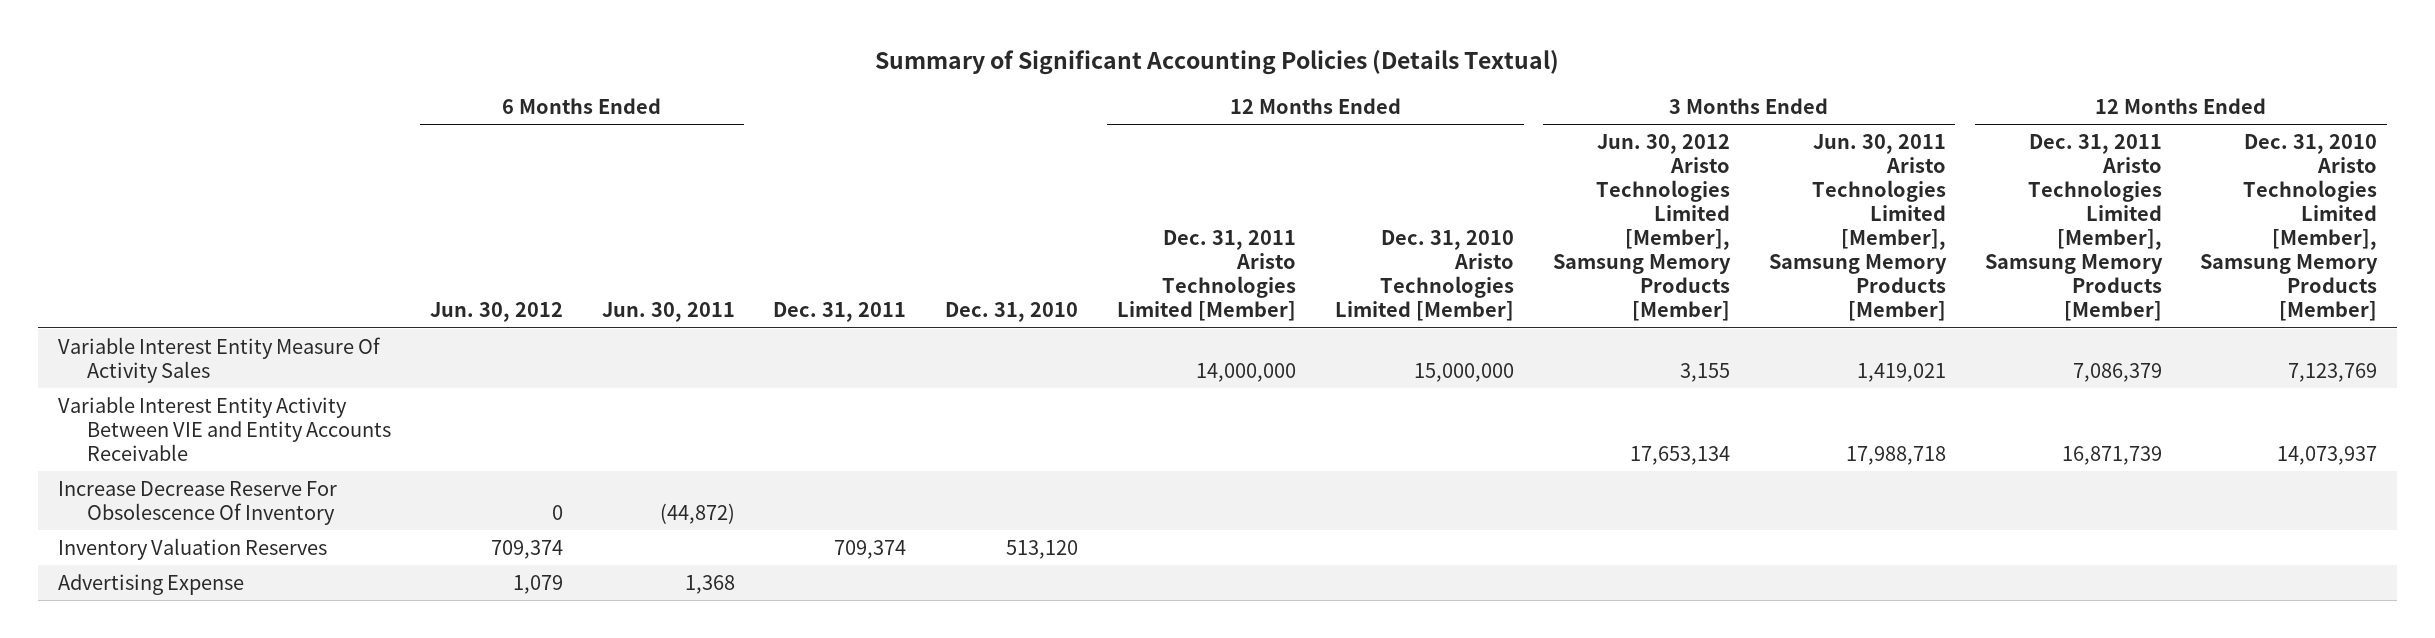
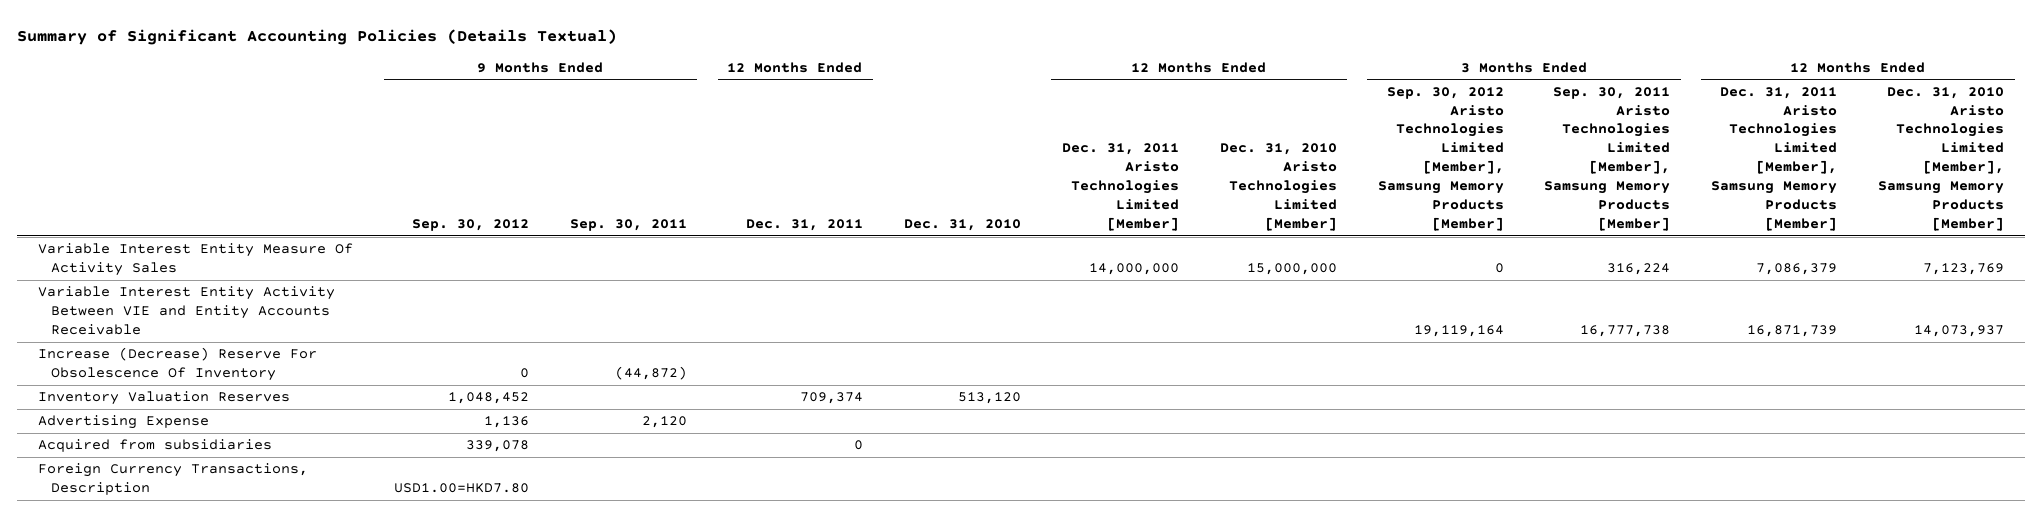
- | 6 Months Ended Jun. 30, 2012 | 6 Months Ended Jun. 30, 2011 | Dec. 31, 2011 | Dec. 31, 2010 | 12 Months Ended Dec. 31, 2011 Aristo Technologies Limited [Member] | 12 Months Ended Dec. 31, 2010 Aristo Technologies Limited [Member] | 3 Months Ended Jun. 30, 2012 Aristo Technologies Limited [Member], Samsung Memory Products [Member] | 3 Months Ended Jun. 30, 2011 Aristo Technologies Limited [Member], Samsung Memory Products [Member] | 12 Months Ended Dec. 31, 2011 Aristo Technologies Limited [Member], Samsung Memory Products [Member] | 12 Months Ended Dec. 31, 2010 Aristo Technologies Limited [Member], Samsung Memory Products [Member]
+ | 9 Months Ended Sep. 30, 2012 | 9 Months Ended Sep. 30, 2011 | 12 Months Ended Dec. 31, 2011 | Dec. 31, 2010 | 12 Months Ended Dec. 31, 2011 Aristo Technologies Limited [Member] | 12 Months Ended Dec. 31, 2010 Aristo Technologies Limited [Member] | 3 Months Ended Sep. 30, 2012 Aristo Technologies Limited [Member], Samsung Memory Products [Member] | 3 Months Ended Sep. 30, 2011 Aristo Technologies Limited [Member], Samsung Memory Products [Member] | 12 Months Ended Dec. 31, 2011 Aristo Technologies Limited [Member], Samsung Memory Products [Member] | 12 Months Ended Dec. 31, 2010 Aristo Technologies Limited [Member], Samsung Memory Products [Member]
- Increase Decrease Reserve For Obsolescence Of Inventory | 0 | (44,872) | | | | | | | |
+ Increase (Decrease) Reserve For Obsolescence Of Inventory | 0 | (44,872) | | | | | | | |
+ Acquired from subsidiaries | 339,078 | | 0 | | | | | | |
+ Foreign Currency Transactions, Description | USD1.00=HKD7.80 | | | | | | | | |

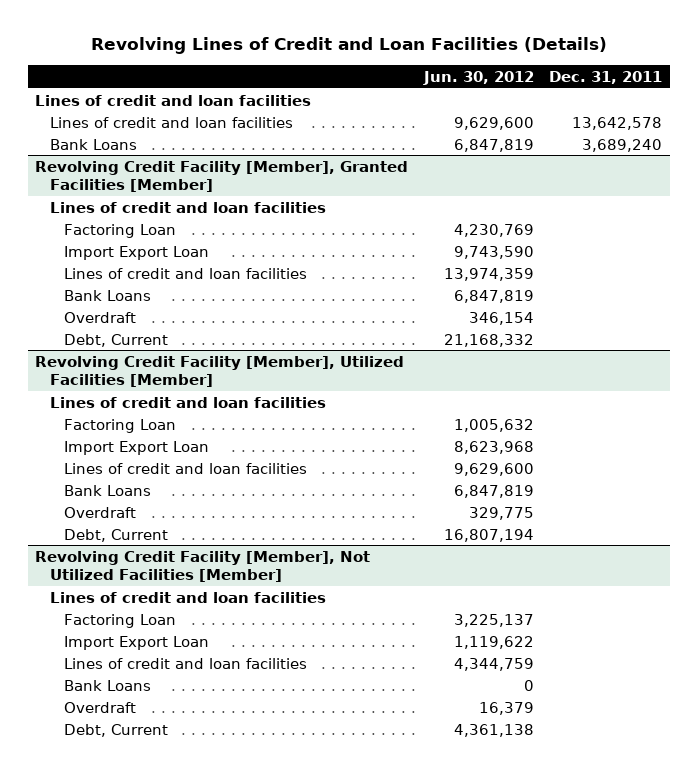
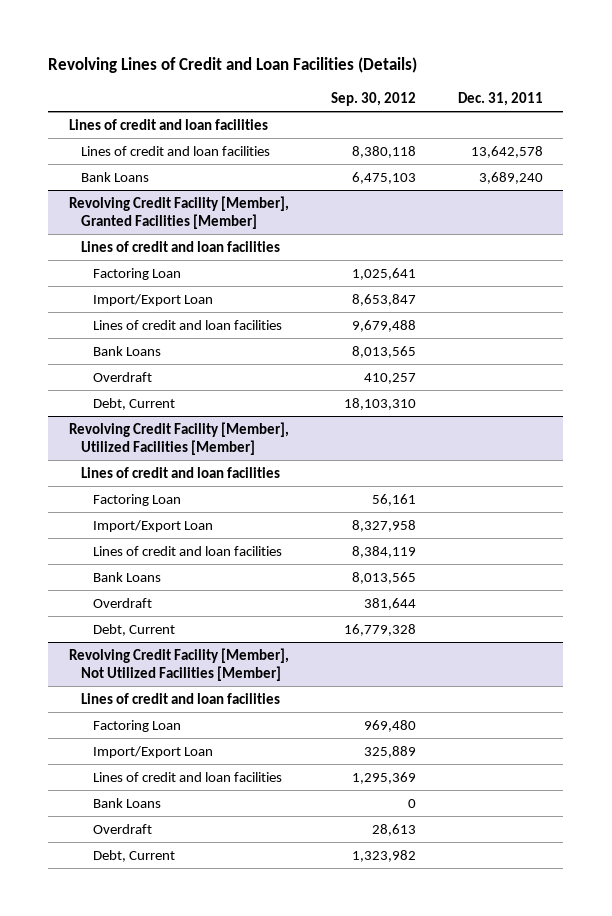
- | Jun. 30, 2012 | Dec. 31, 2011
+ | Sep. 30, 2012 | Dec. 31, 2011
@ Revolving Credit Facility [Member], Granted Facilities [Member]
- Import Export Loan | 9,743,590 |
+ Import/Export Loan | 8,653,847 |
@ Revolving Credit Facility [Member], Utilized Facilities [Member]
- Import Export Loan | 8,623,968 |
+ Import/Export Loan | 8,327,958 |
@ Revolving Credit Facility [Member], Not Utilized Facilities [Member]
- Import Export Loan | 1,119,622 |
+ Import/Export Loan | 325,889 |

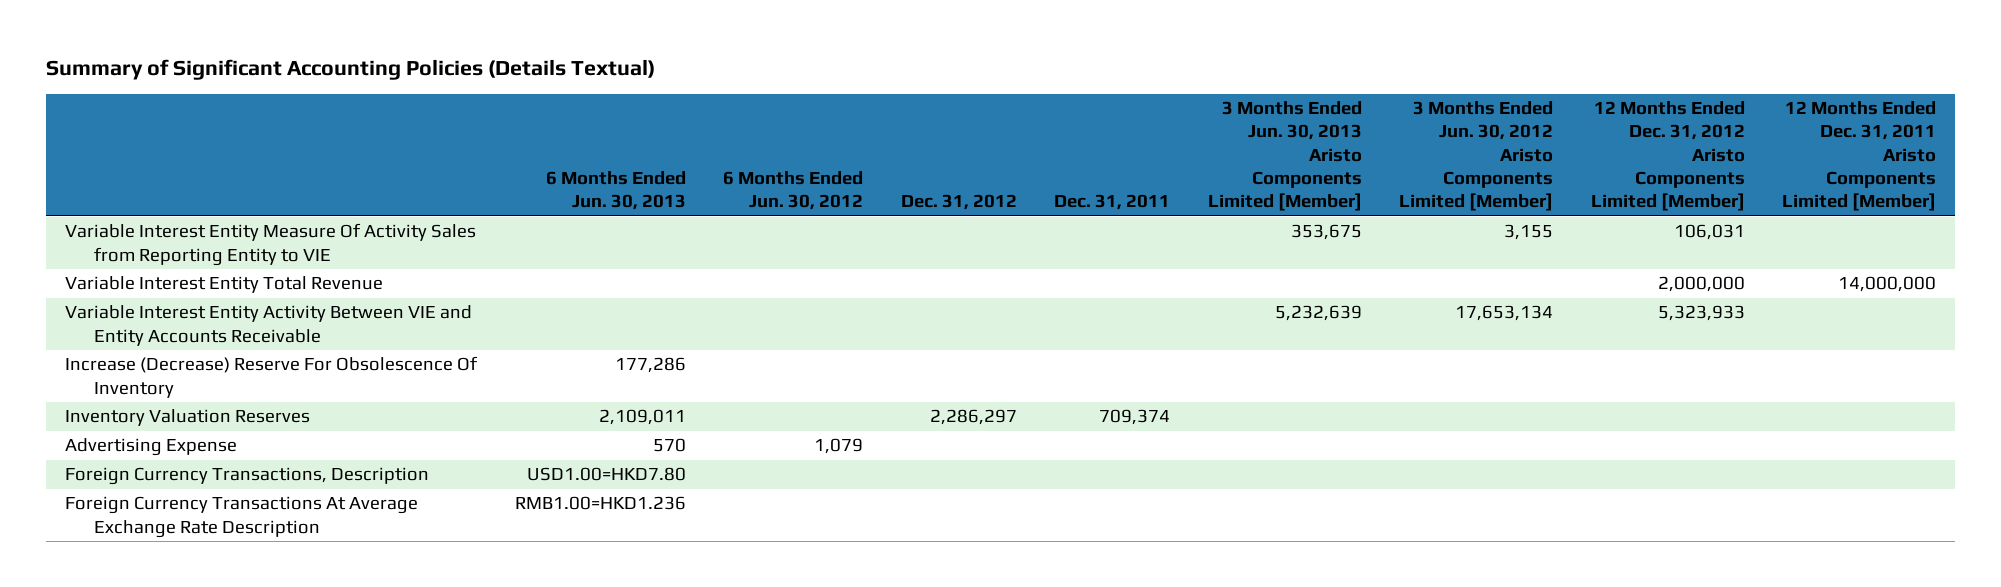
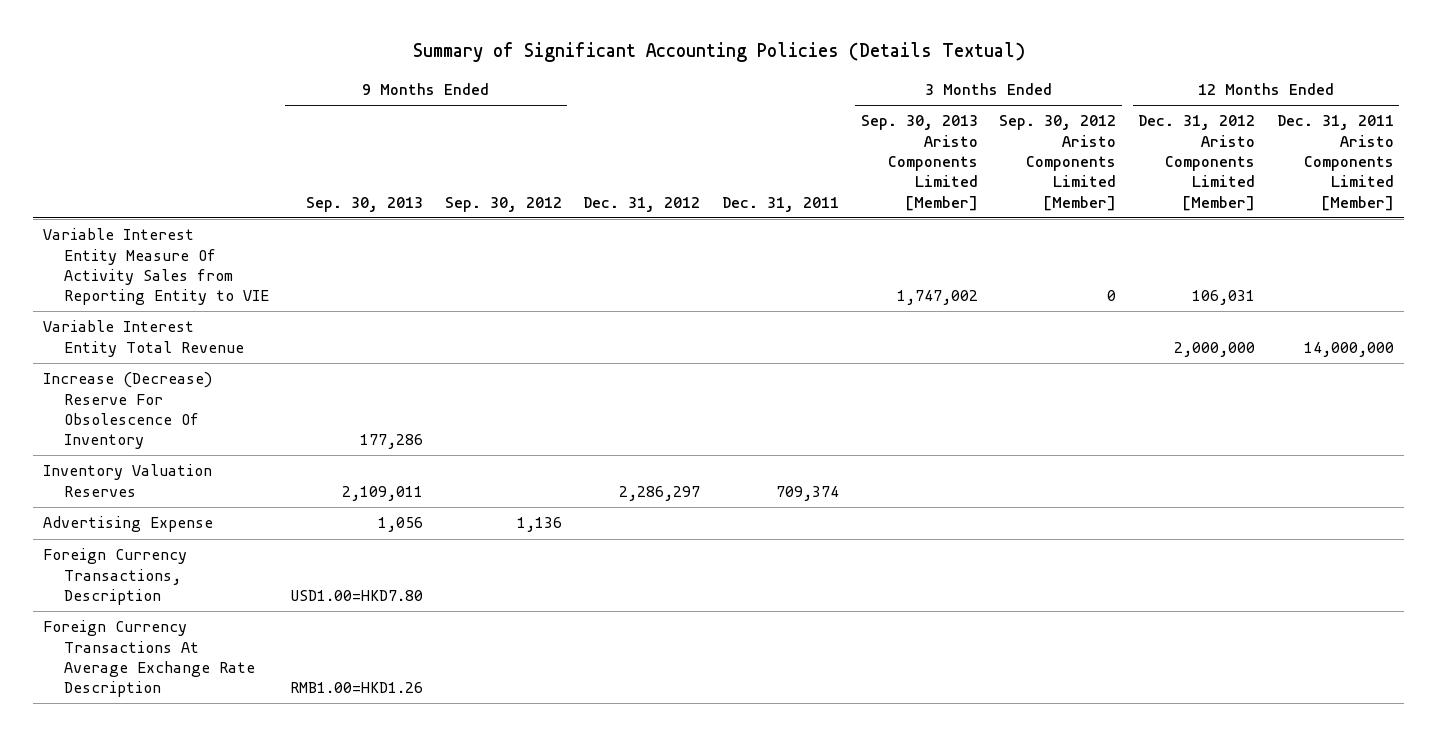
- | 6 Months Ended Jun. 30, 2013 | 6 Months Ended Jun. 30, 2012 | Dec. 31, 2012 | Dec. 31, 2011 | 3 Months Ended Jun. 30, 2013 Aristo Components Limited [Member] | 3 Months Ended Jun. 30, 2012 Aristo Components Limited [Member] | 12 Months Ended Dec. 31, 2012 Aristo Components Limited [Member] | 12 Months Ended Dec. 31, 2011 Aristo Components Limited [Member]
+ | 9 Months Ended Sep. 30, 2013 | 9 Months Ended Sep. 30, 2012 | Dec. 31, 2012 | Dec. 31, 2011 | 3 Months Ended Sep. 30, 2013 Aristo Components Limited [Member] | 3 Months Ended Sep. 30, 2012 Aristo Components Limited [Member] | 12 Months Ended Dec. 31, 2012 Aristo Components Limited [Member] | 12 Months Ended Dec. 31, 2011 Aristo Components Limited [Member]
- Variable Interest Entity Activity Between VIE and Entity Accounts Receivable | | | | | 5,232,639 | 17,653,134 | 5,323,933 |

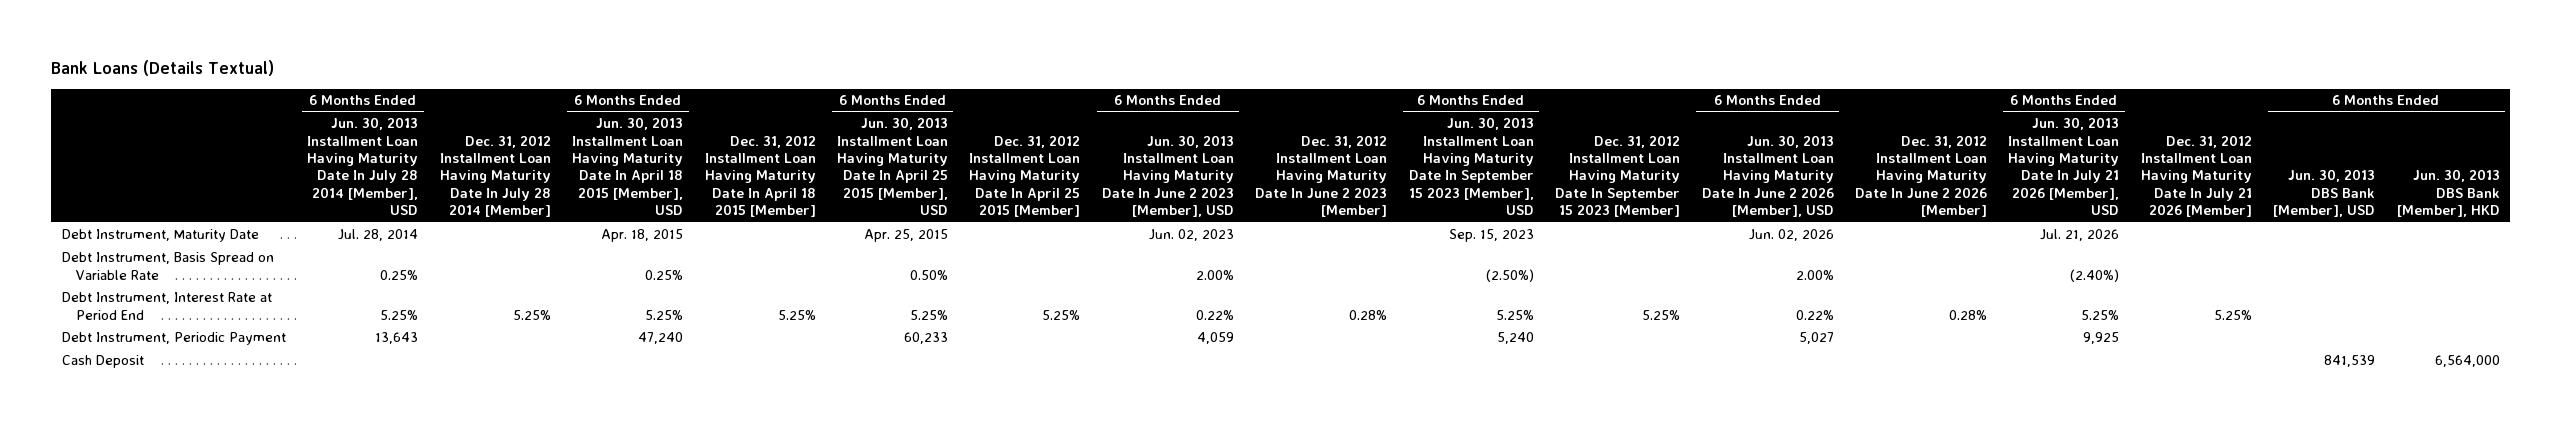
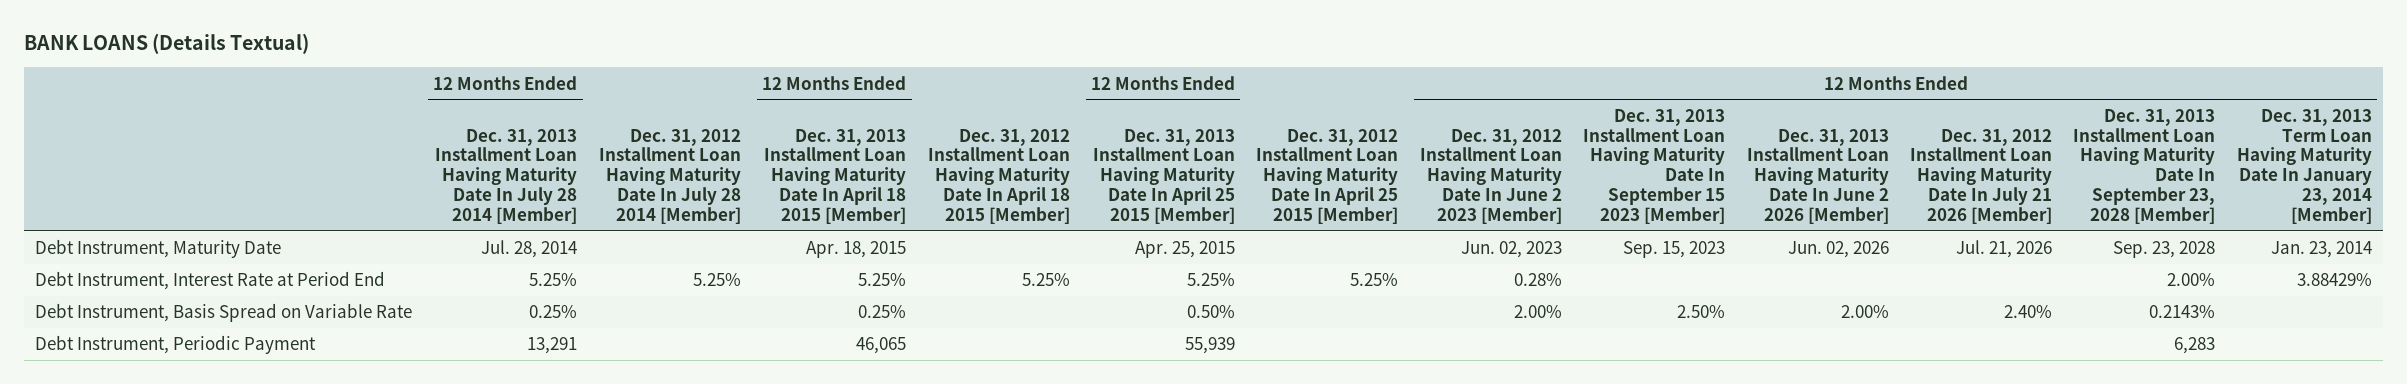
- Bank Loans (Details Textual)
+ BANK LOANS (Details Textual)
- | 6 Months Ended Jun. 30, 2013 Installment Loan Having Maturity Date In July 28 2014 [Member], USD | Dec. 31, 2012 Installment Loan Having Maturity Date In July 28 2014 [Member] | 6 Months Ended Jun. 30, 2013 Installment Loan Having Maturity Date In April 18 2015 [Member], USD | Dec. 31, 2012 Installment Loan Having Maturity Date In April 18 2015 [Member] | 6 Months Ended Jun. 30, 2013 Installment Loan Having Maturity Date In April 25 2015 [Member], USD | Dec. 31, 2012 Installment Loan Having Maturity Date In April 25 2015 [Member] | 6 Months Ended Jun. 30, 2013 Installment Loan Having Maturity Date In June 2 2023 [Member], USD | Dec. 31, 2012 Installment Loan Having Maturity Date In June 2 2023 [Member] | 6 Months Ended Jun. 30, 2013 Installment Loan Having Maturity Date In September 15 2023 [Member], USD | Dec. 31, 2012 Installment Loan Having Maturity Date In September 15 2023 [Member] | 6 Months Ended Jun. 30, 2013 Installment Loan Having Maturity Date In June 2 2026 [Member], USD | Dec. 31, 2012 Installment Loan Having Maturity Date In June 2 2026 [Member] | 6 Months Ended Jun. 30, 2013 Installment Loan Having Maturity Date In July 21 2026 [Member], USD | Dec. 31, 2012 Installment Loan Having Maturity Date In July 21 2026 [Member] | 6 Months Ended Jun. 30, 2013 DBS Bank [Member], USD | 6 Months Ended Jun. 30, 2013 DBS Bank [Member], HKD
+ | 12 Months Ended Dec. 31, 2013 Installment Loan Having Maturity Date In July 28 2014 [Member] | Dec. 31, 2012 Installment Loan Having Maturity Date In July 28 2014 [Member] | 12 Months Ended Dec. 31, 2013 Installment Loan Having Maturity Date In April 18 2015 [Member] | Dec. 31, 2012 Installment Loan Having Maturity Date In April 18 2015 [Member] | 12 Months Ended Dec. 31, 2013 Installment Loan Having Maturity Date In April 25 2015 [Member] | Dec. 31, 2012 Installment Loan Having Maturity Date In April 25 2015 [Member] | 12 Months Ended Dec. 31, 2012 Installment Loan Having Maturity Date In June 2 2023 [Member] | 12 Months Ended Dec. 31, 2013 Installment Loan Having Maturity Date In September 15 2023 [Member] | 12 Months Ended Dec. 31, 2013 Installment Loan Having Maturity Date In June 2 2026 [Member] | 12 Months Ended Dec. 31, 2012 Installment Loan Having Maturity Date In July 21 2026 [Member] | 12 Months Ended Dec. 31, 2013 Installment Loan Having Maturity Date In September 23, 2028 [Member] | 12 Months Ended Dec. 31, 2013 Term Loan Having Maturity Date In January 23, 2014 [Member]
moved down: Debt Instrument, Basis Spread on Variable Rate | 0.25% | | 0.25% | | 0.50% | | 2.00% | 2.50% | 2.00% | 2.40% | 0.2143% |
- Cash Deposit | | | | | | | | | | | | | | | 841,539 | 6,564,000

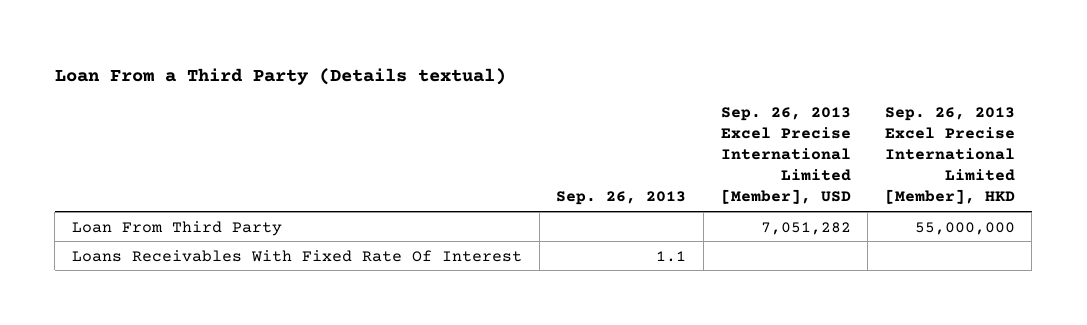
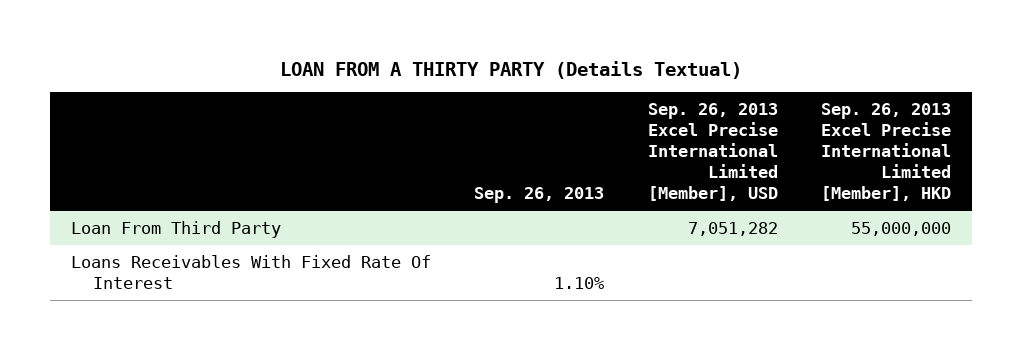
- Loan From a Third Party (Details textual)
+ LOAN FROM A THIRTY PARTY (Details Textual)
- Loans Receivables With Fixed Rate Of Interest | 1.1 | |
+ Loans Receivables With Fixed Rate Of Interest | 1.10% | |

